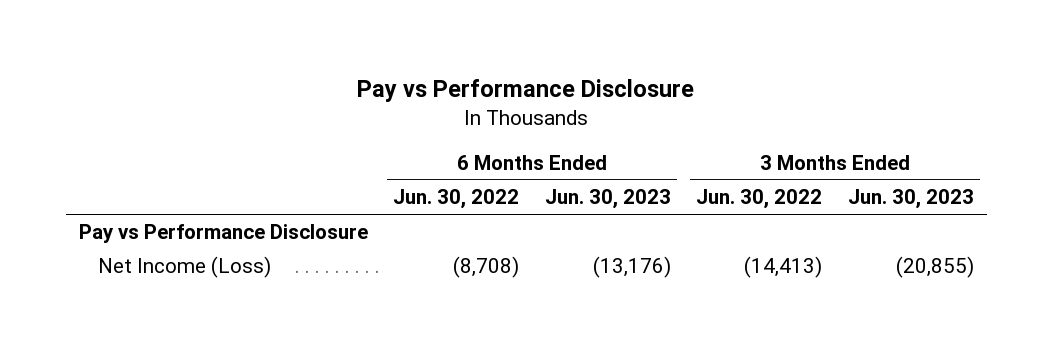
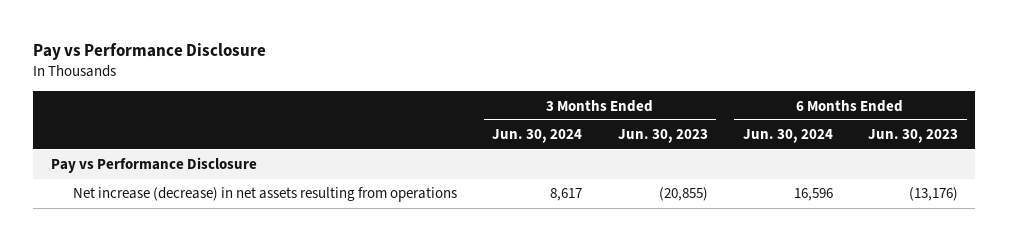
- | 6 Months Ended Jun. 30, 2022 | 6 Months Ended Jun. 30, 2023 | 3 Months Ended Jun. 30, 2022 | 3 Months Ended Jun. 30, 2023
+ | 3 Months Ended Jun. 30, 2024 | 3 Months Ended Jun. 30, 2023 | 6 Months Ended Jun. 30, 2024 | 6 Months Ended Jun. 30, 2023
- Net Income (Loss) | (8,708) | (13,176) | (14,413) | (20,855)
+ Net increase (decrease) in net assets resulting from operations | 8,617 | (20,855) | 16,596 | (13,176)

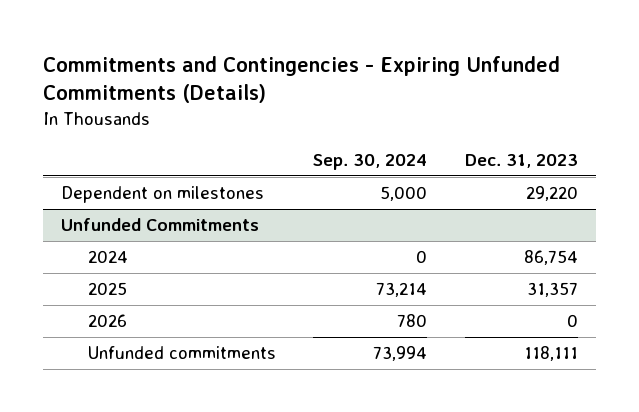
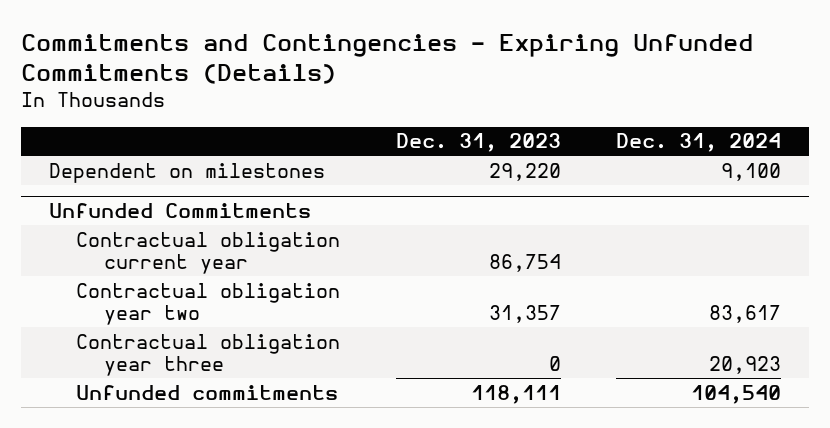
- | Sep. 30, 2024 | Dec. 31, 2023
+ | Dec. 31, 2023 | Dec. 31, 2024
@ Unfunded Commitments
- 2024 | 0 | 86,754
- 2025 | 73,214 | 31,357
- 2026 | 780 | 0
+ Contractual obligation current year | 86,754 |
+ Contractual obligation year two | 31,357 | 83,617
+ Contractual obligation year three | 0 | 20,923

